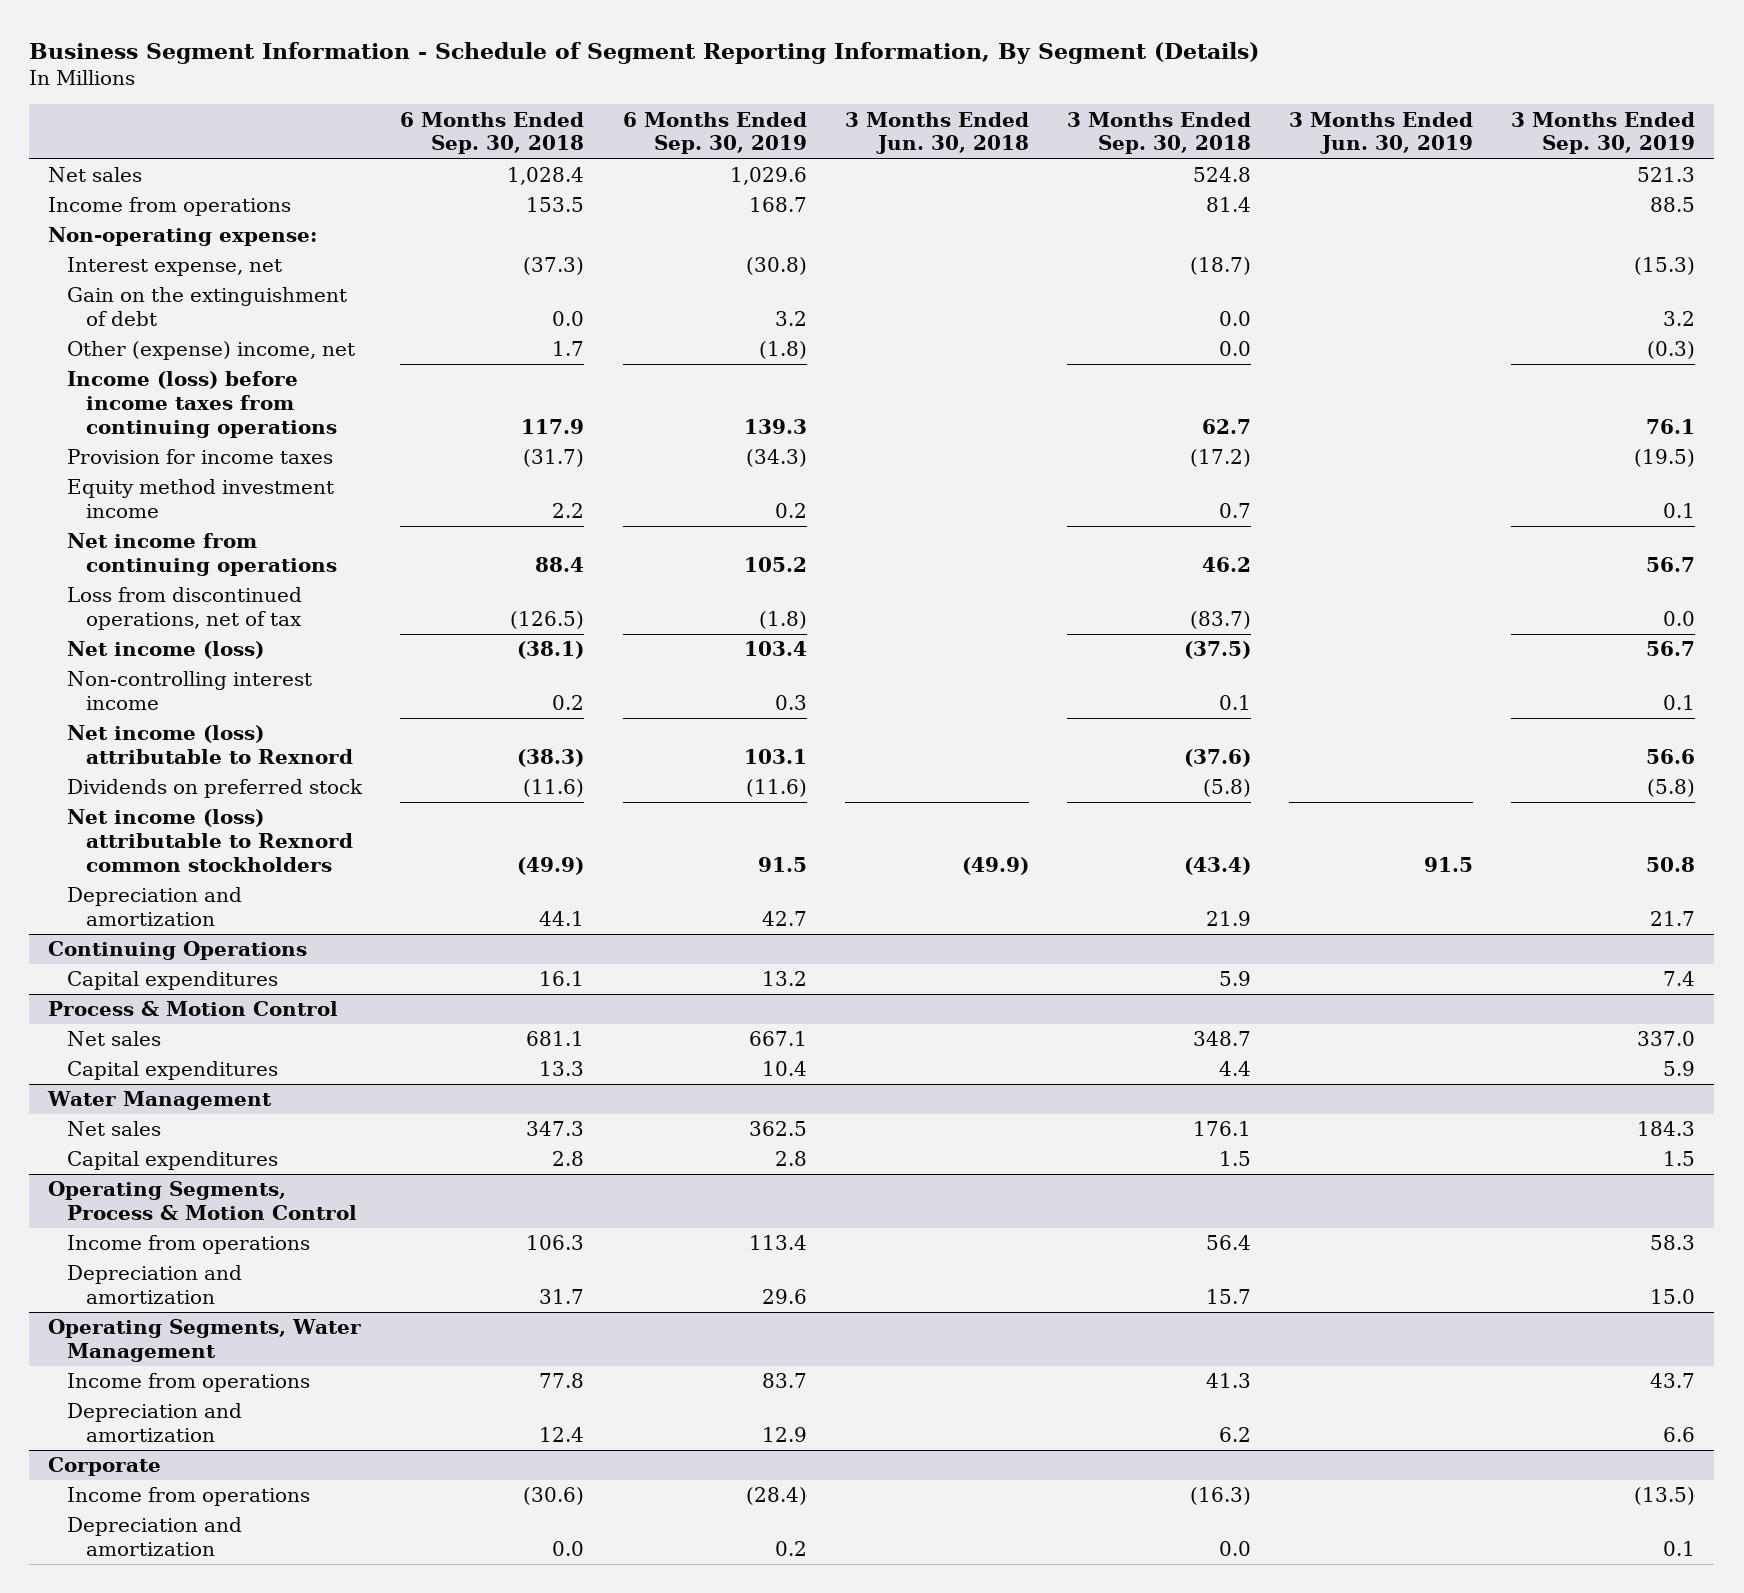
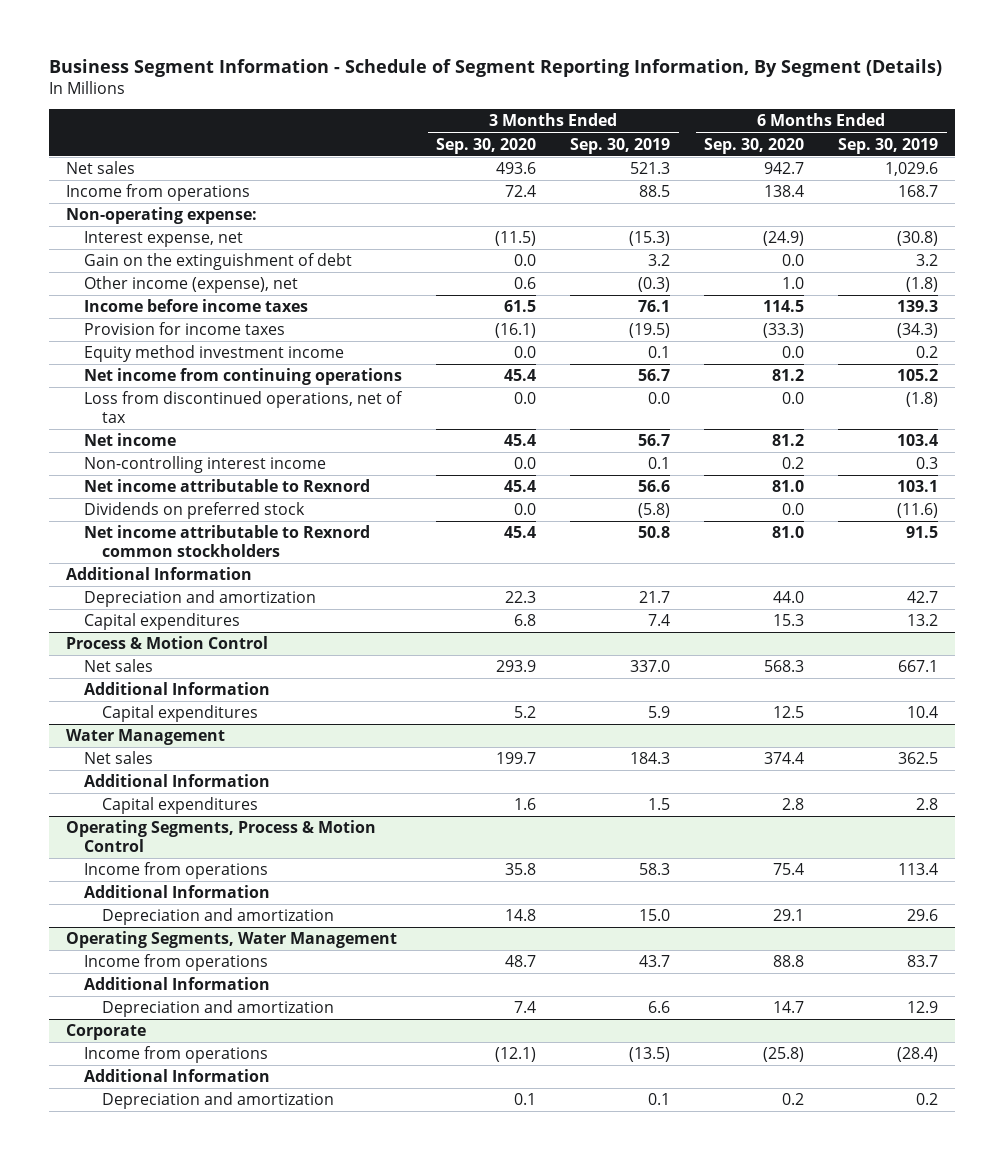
- | 6 Months Ended Sep. 30, 2018 | 6 Months Ended Sep. 30, 2019 | 3 Months Ended Jun. 30, 2018 | 3 Months Ended Sep. 30, 2018 | 3 Months Ended Jun. 30, 2019 | 3 Months Ended Sep. 30, 2019
+ | 3 Months Ended Sep. 30, 2020 | 3 Months Ended Sep. 30, 2019 | 6 Months Ended Sep. 30, 2020 | 6 Months Ended Sep. 30, 2019
- Other (expense) income, net | 1.7 | (1.8) | | 0.0 | | (0.3)
- Income (loss) before income taxes from continuing operations | 117.9 | 139.3 | | 62.7 | | 76.1
+ Other income (expense), net | 0.6 | (0.3) | 1.0 | (1.8)
+ Income before income taxes | 61.5 | 76.1 | 114.5 | 139.3
- Net income (loss) | (38.1) | 103.4 | | (37.5) | | 56.7
+ Net income | 45.4 | 56.7 | 81.2 | 103.4
- Net income (loss) attributable to Rexnord | (38.3) | 103.1 | | (37.6) | | 56.6
+ Net income attributable to Rexnord | 45.4 | 56.6 | 81.0 | 103.1
- Net income (loss) attributable to Rexnord common stockholders | (49.9) | 91.5 | (49.9) | (43.4) | 91.5 | 50.8
+ Net income attributable to Rexnord common stockholders | 45.4 | 50.8 | 81.0 | 91.5
+ Additional Information
- Continuing Operations
@ Process & Motion Control
+ Additional Information
@ Water Management
+ Additional Information
@ Operating Segments, Process & Motion Control
+ Additional Information
@ Operating Segments, Water Management
+ Additional Information
@ Corporate
+ Additional Information

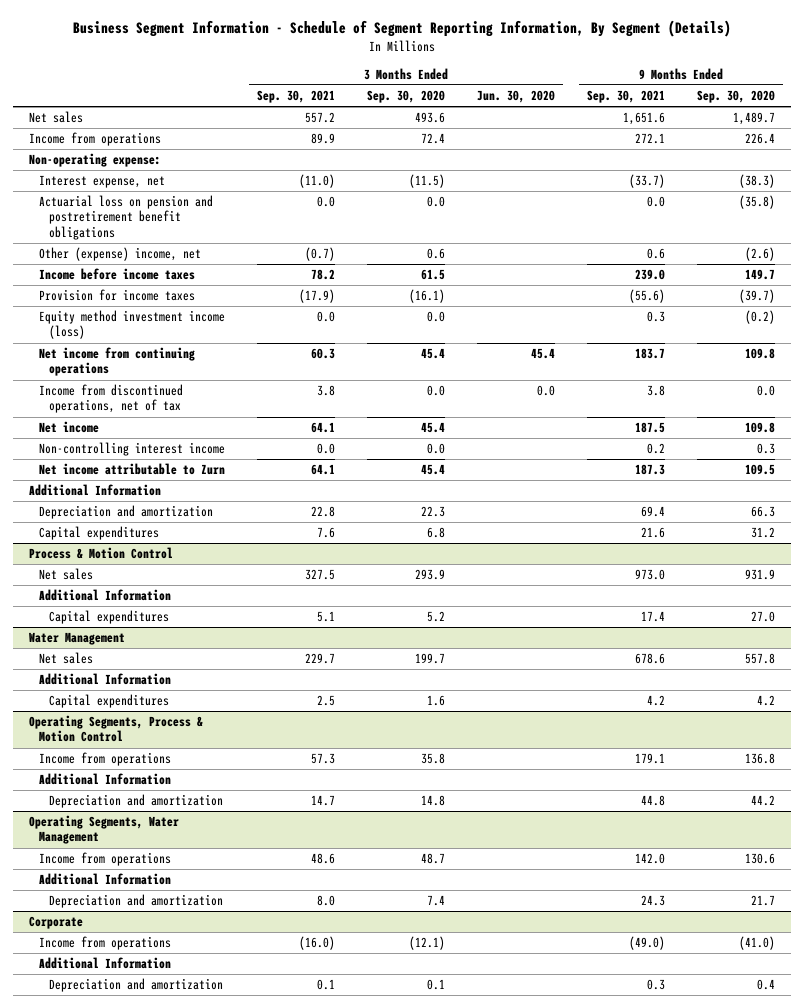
- | 3 Months Ended Sep. 30, 2020 | 3 Months Ended Sep. 30, 2019 | 6 Months Ended Sep. 30, 2020 | 6 Months Ended Sep. 30, 2019
+ | 3 Months Ended Sep. 30, 2021 | 3 Months Ended Sep. 30, 2020 | 3 Months Ended Jun. 30, 2020 | 9 Months Ended Sep. 30, 2021 | 9 Months Ended Sep. 30, 2020
- Gain on the extinguishment of debt | 0.0 | 3.2 | 0.0 | 3.2
- Other income (expense), net | 0.6 | (0.3) | 1.0 | (1.8)
+ Actuarial loss on pension and postretirement benefit obligations | 0.0 | 0.0 | | 0.0 | (35.8)
+ Other (expense) income, net | (0.7) | 0.6 | | 0.6 | (2.6)
- Equity method investment income | 0.0 | 0.1 | 0.0 | 0.2
+ Equity method investment income (loss) | 0.0 | 0.0 | | 0.3 | (0.2)
- Loss from discontinued operations, net of tax | 0.0 | 0.0 | 0.0 | (1.8)
+ Income from discontinued operations, net of tax | 3.8 | 0.0 | 0.0 | 3.8 | 0.0
- Net income attributable to Rexnord | 45.4 | 56.6 | 81.0 | 103.1
- Dividends on preferred stock | 0.0 | (5.8) | 0.0 | (11.6)
- Net income attributable to Rexnord common stockholders | 45.4 | 50.8 | 81.0 | 91.5
+ Net income attributable to Zurn | 64.1 | 45.4 | | 187.3 | 109.5

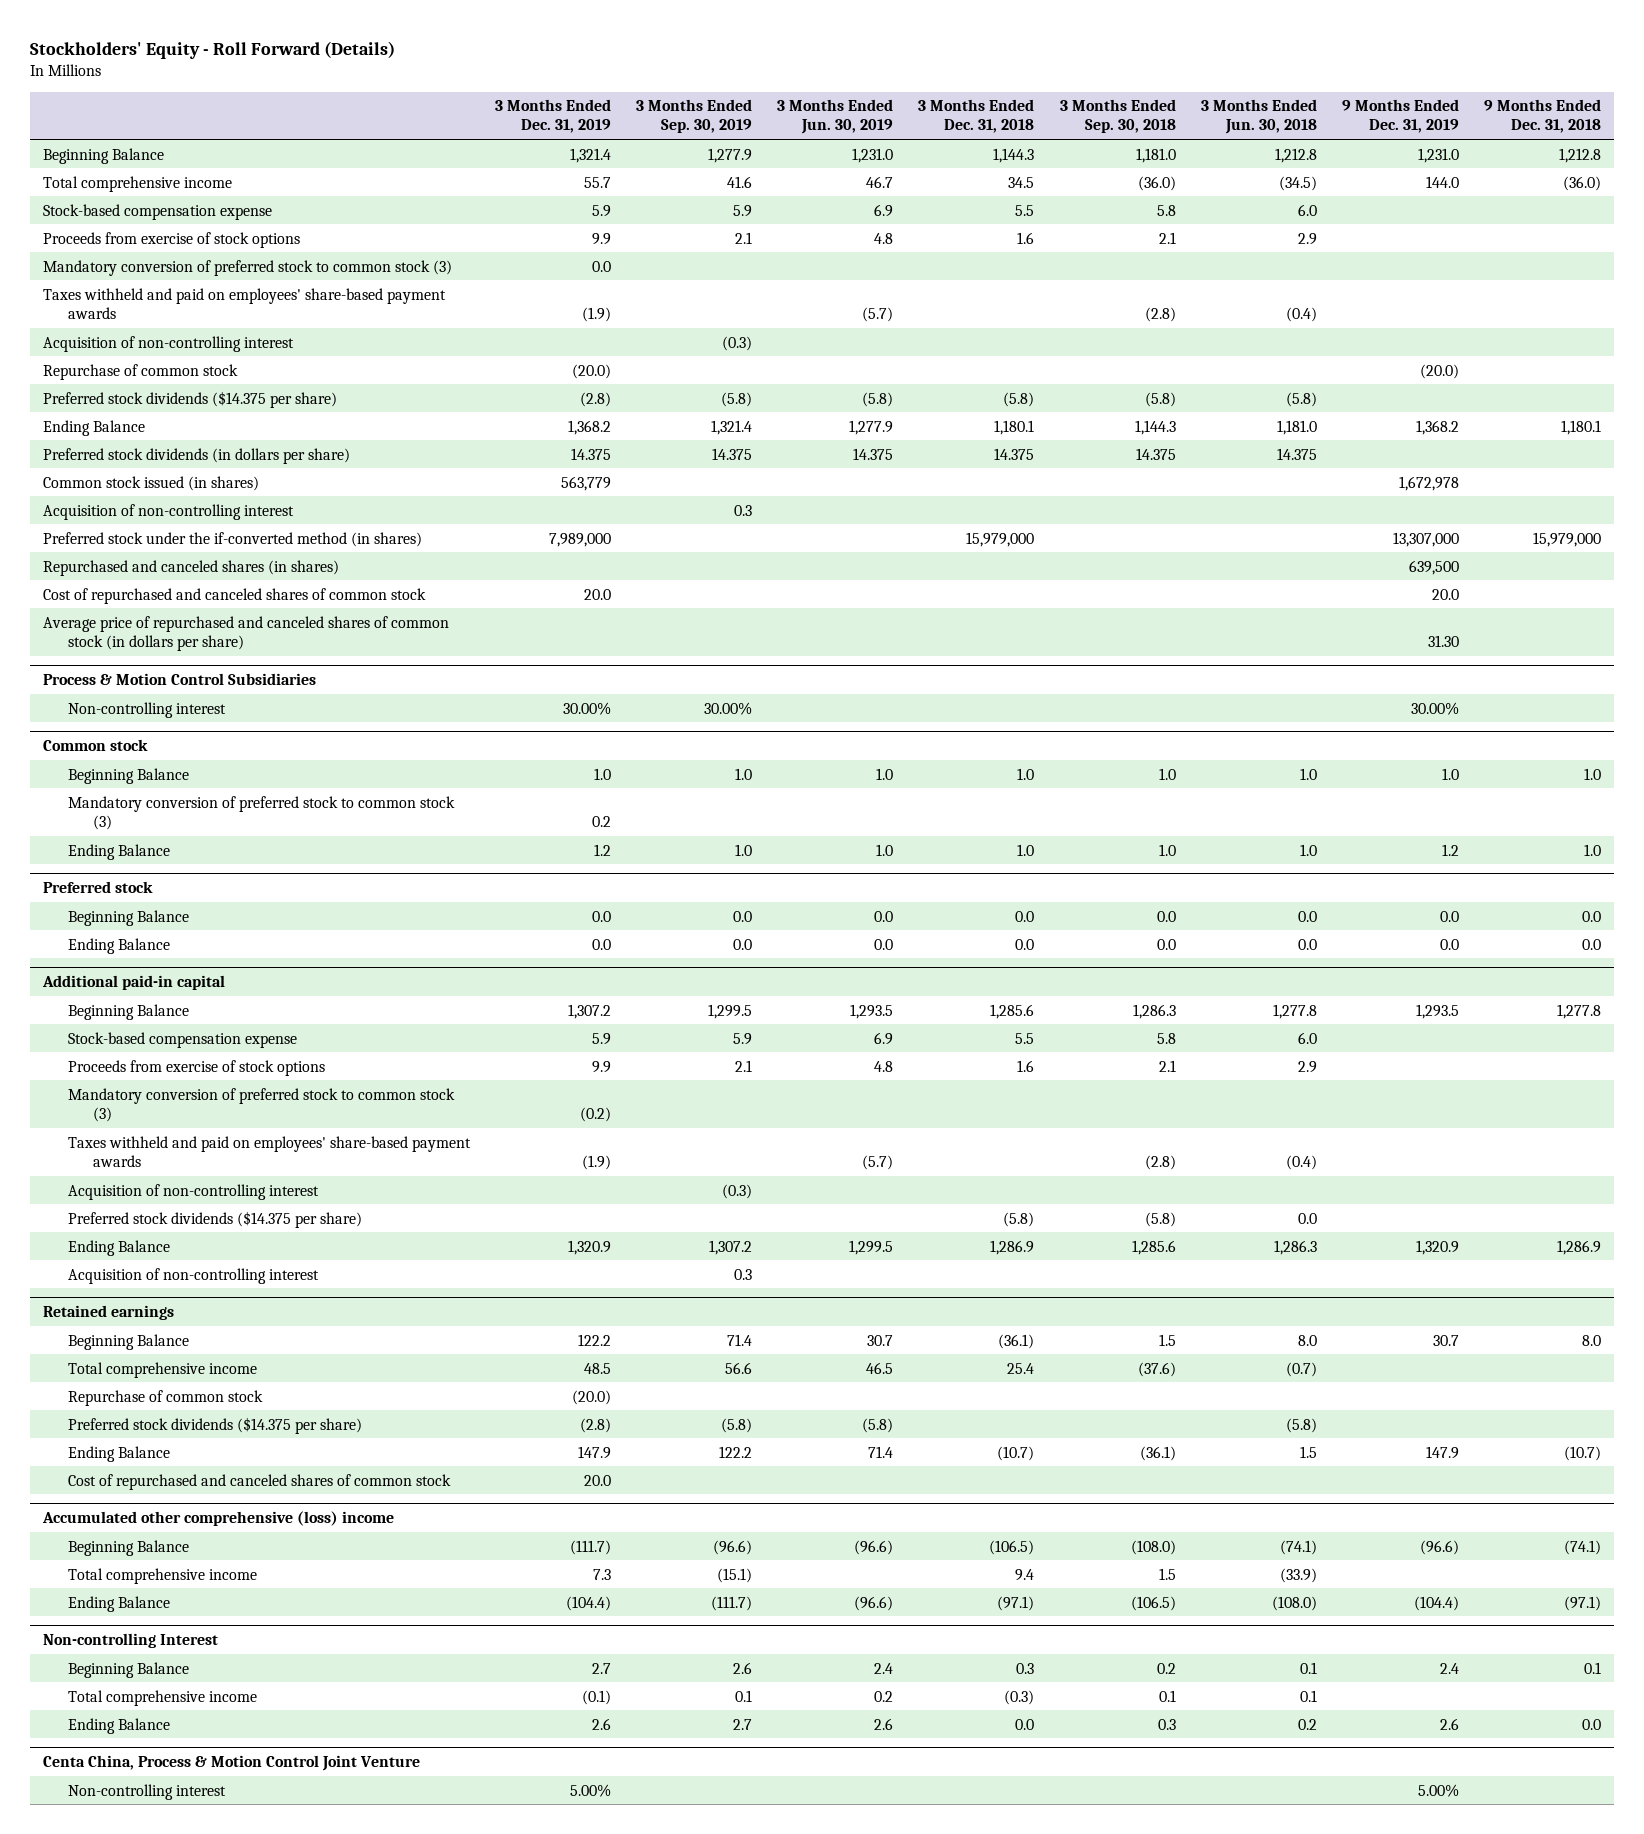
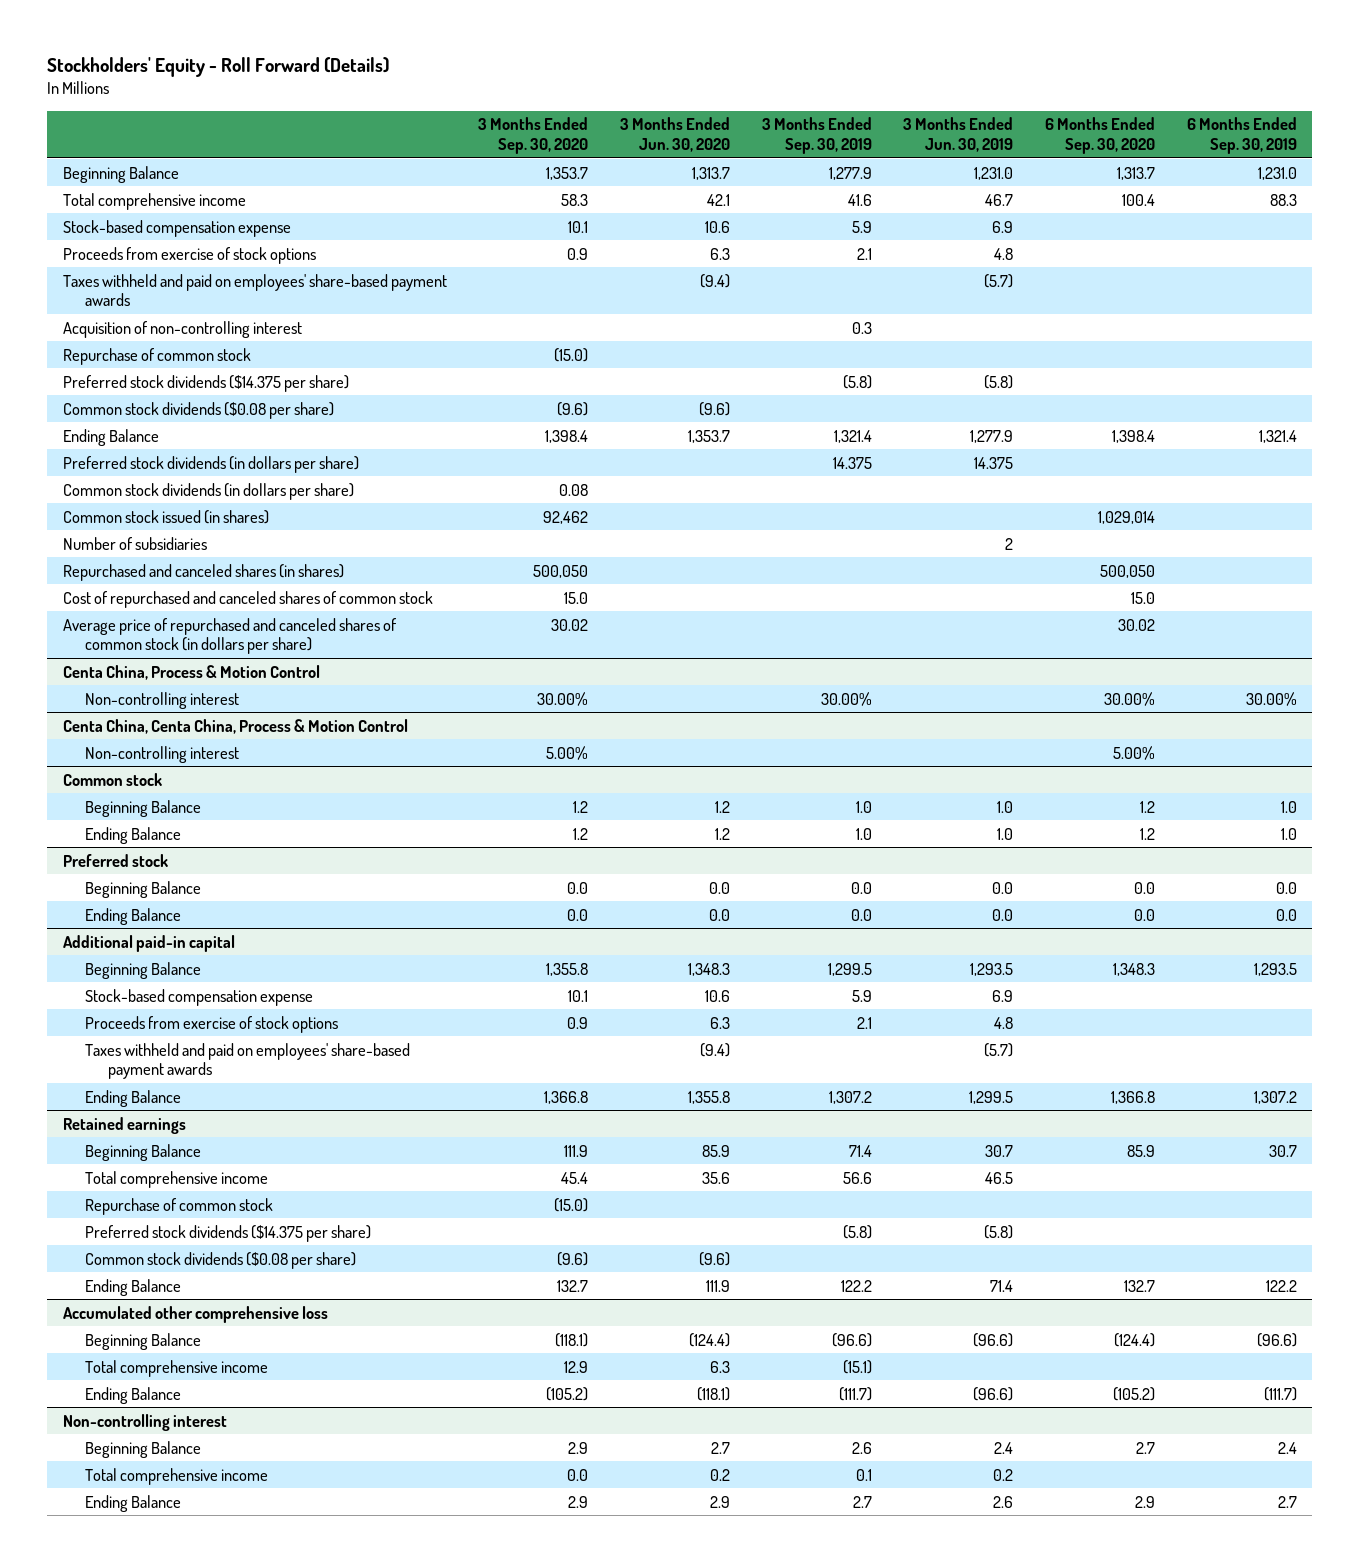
- | 3 Months Ended Dec. 31, 2019 | 3 Months Ended Sep. 30, 2019 | 3 Months Ended Jun. 30, 2019 | 3 Months Ended Dec. 31, 2018 | 3 Months Ended Sep. 30, 2018 | 3 Months Ended Jun. 30, 2018 | 9 Months Ended Dec. 31, 2019 | 9 Months Ended Dec. 31, 2018
+ | 3 Months Ended Sep. 30, 2020 | 3 Months Ended Jun. 30, 2020 | 3 Months Ended Sep. 30, 2019 | 3 Months Ended Jun. 30, 2019 | 6 Months Ended Sep. 30, 2020 | 6 Months Ended Sep. 30, 2019
- Mandatory conversion of preferred stock to common stock (3) | 0.0 | | | | | | |
- Acquisition of non-controlling interest | | (0.3) | | | | | |
moved up: Acquisition of non-controlling interest | | | 0.3 | | |
+ Common stock dividends ($0.08 per share) | (9.6) | (9.6) | | | |
+ Common stock dividends (in dollars per share) | 0.08 | | | | |
- Preferred stock under the if-converted method (in shares) | 7,989,000 | | | 15,979,000 | | | 13,307,000 | 15,979,000
+ Number of subsidiaries | | | | 2 | |
- Process & Motion Control Subsidiaries
+ Centa China, Process & Motion Control
+ Centa China, Centa China, Process & Motion Control
+ Non-controlling interest | 5.00% | | | | 5.00% |
@ Common stock
- Mandatory conversion of preferred stock to common stock (3) | 0.2 | | | | | | |
@ Additional paid-in capital
- Mandatory conversion of preferred stock to common stock (3) | (0.2) | | | | | | |
- Acquisition of non-controlling interest | | (0.3) | | | | | |
- Preferred stock dividends ($14.375 per share) | | | | (5.8) | (5.8) | 0.0 | |
- Acquisition of non-controlling interest | | 0.3 | | | | | |
@ Retained earnings
+ Common stock dividends ($0.08 per share) | (9.6) | (9.6) | | | |
- Cost of repurchased and canceled shares of common stock | 20.0 | | | | | | |
- Accumulated other comprehensive (loss) income
+ Accumulated other comprehensive loss
- Non-controlling Interest
+ Non-controlling interest
- Centa China, Process & Motion Control Joint Venture
- Non-controlling interest | 5.00% | | | | | | 5.00% |

